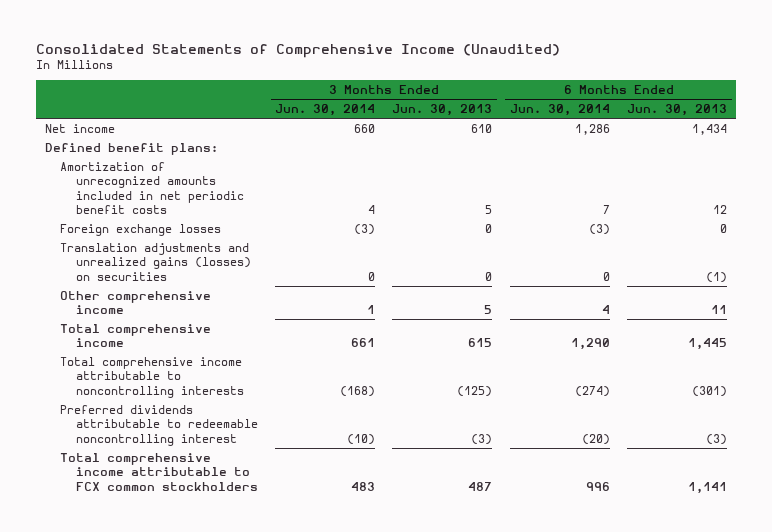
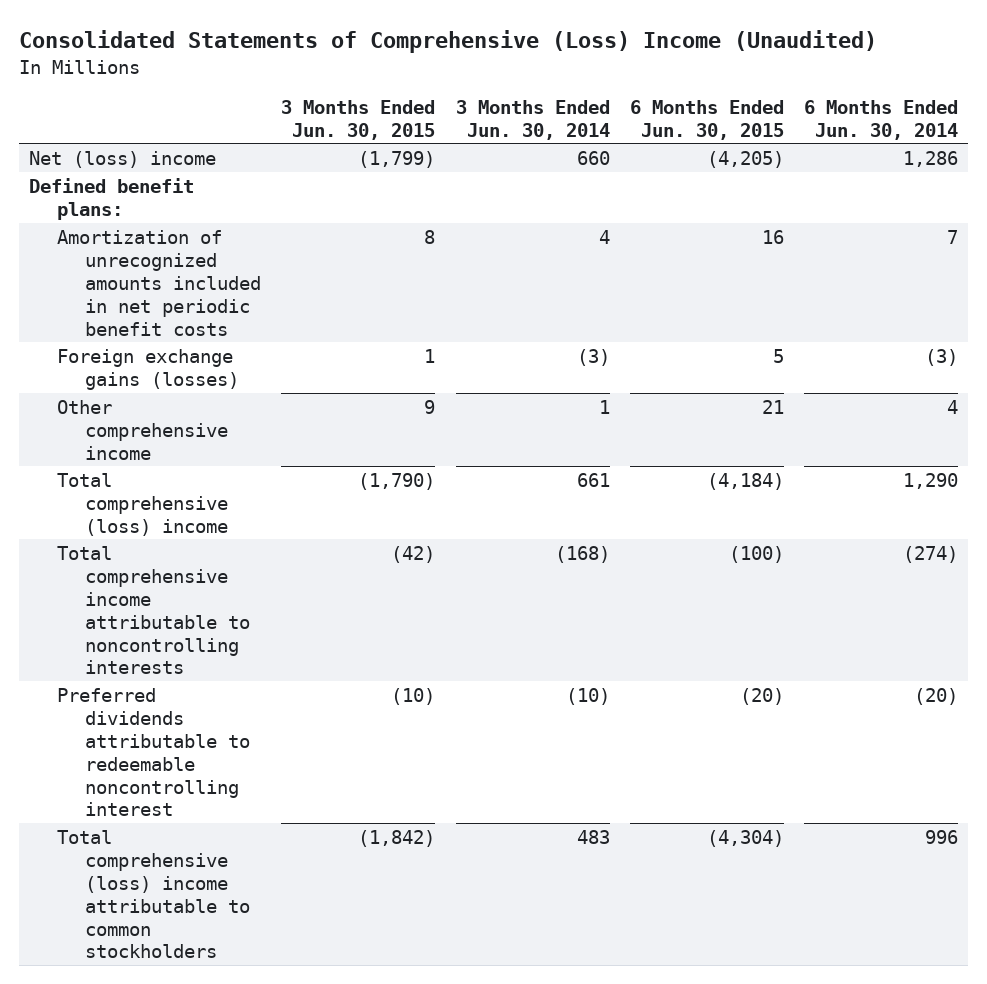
- Consolidated Statements of Comprehensive Income (Unaudited)
+ Consolidated Statements of Comprehensive (Loss) Income (Unaudited)
- | 3 Months Ended Jun. 30, 2014 | 3 Months Ended Jun. 30, 2013 | 6 Months Ended Jun. 30, 2014 | 6 Months Ended Jun. 30, 2013
+ | 3 Months Ended Jun. 30, 2015 | 3 Months Ended Jun. 30, 2014 | 6 Months Ended Jun. 30, 2015 | 6 Months Ended Jun. 30, 2014
- Net income | 660 | 610 | 1,286 | 1,434
+ Net (loss) income | (1,799) | 660 | (4,205) | 1,286
- Foreign exchange losses | (3) | 0 | (3) | 0
- Translation adjustments and unrealized gains (losses) on securities | 0 | 0 | 0 | (1)
+ Foreign exchange gains (losses) | 1 | (3) | 5 | (3)
- Total comprehensive income | 661 | 615 | 1,290 | 1,445
+ Total comprehensive (loss) income | (1,790) | 661 | (4,184) | 1,290
- Total comprehensive income attributable to FCX common stockholders | 483 | 487 | 996 | 1,141
+ Total comprehensive (loss) income attributable to common stockholders | (1,842) | 483 | (4,304) | 996

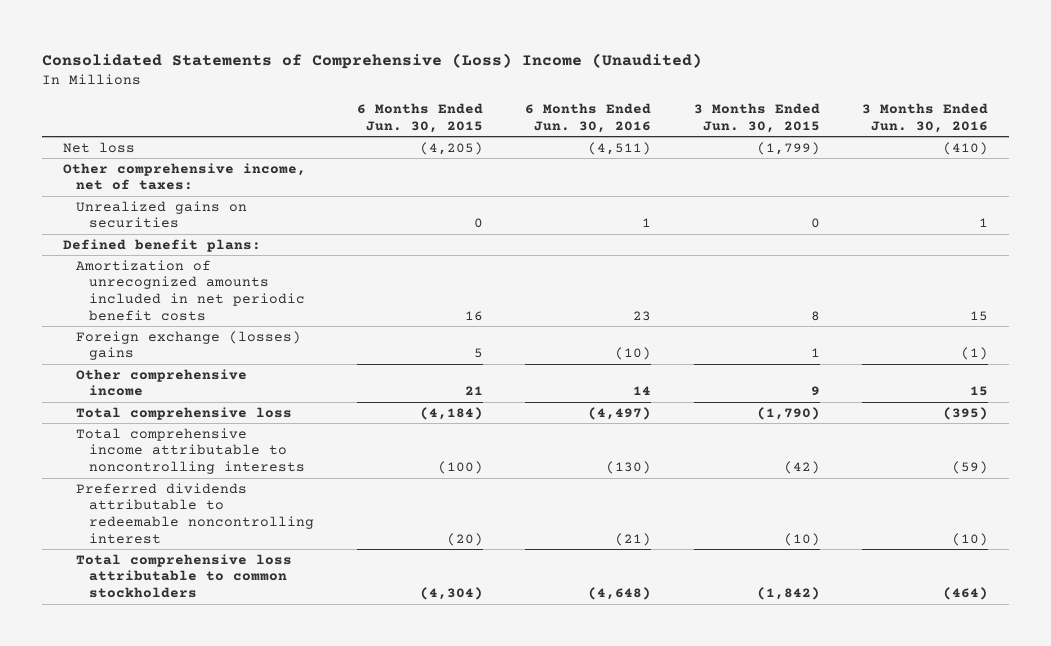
- | 3 Months Ended Jun. 30, 2015 | 3 Months Ended Jun. 30, 2014 | 6 Months Ended Jun. 30, 2015 | 6 Months Ended Jun. 30, 2014
+ | 6 Months Ended Jun. 30, 2015 | 6 Months Ended Jun. 30, 2016 | 3 Months Ended Jun. 30, 2015 | 3 Months Ended Jun. 30, 2016
- Net (loss) income | (1,799) | 660 | (4,205) | 1,286
+ Net loss | (4,205) | (4,511) | (1,799) | (410)
+ Other comprehensive income, net of taxes:
+ Unrealized gains on securities | 0 | 1 | 0 | 1
- Foreign exchange gains (losses) | 1 | (3) | 5 | (3)
+ Foreign exchange (losses) gains | 5 | (10) | 1 | (1)
- Total comprehensive (loss) income | (1,790) | 661 | (4,184) | 1,290
+ Total comprehensive loss | (4,184) | (4,497) | (1,790) | (395)
- Total comprehensive (loss) income attributable to common stockholders | (1,842) | 483 | (4,304) | 996
+ Total comprehensive loss attributable to common stockholders | (4,304) | (4,648) | (1,842) | (464)

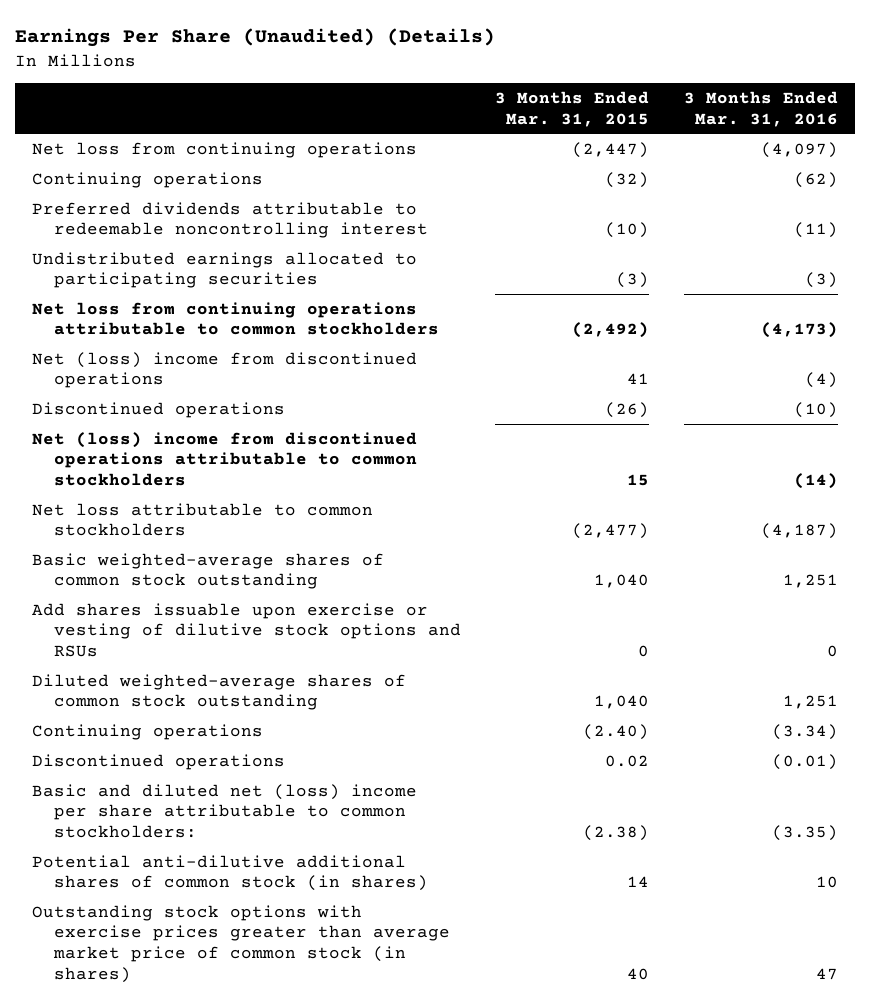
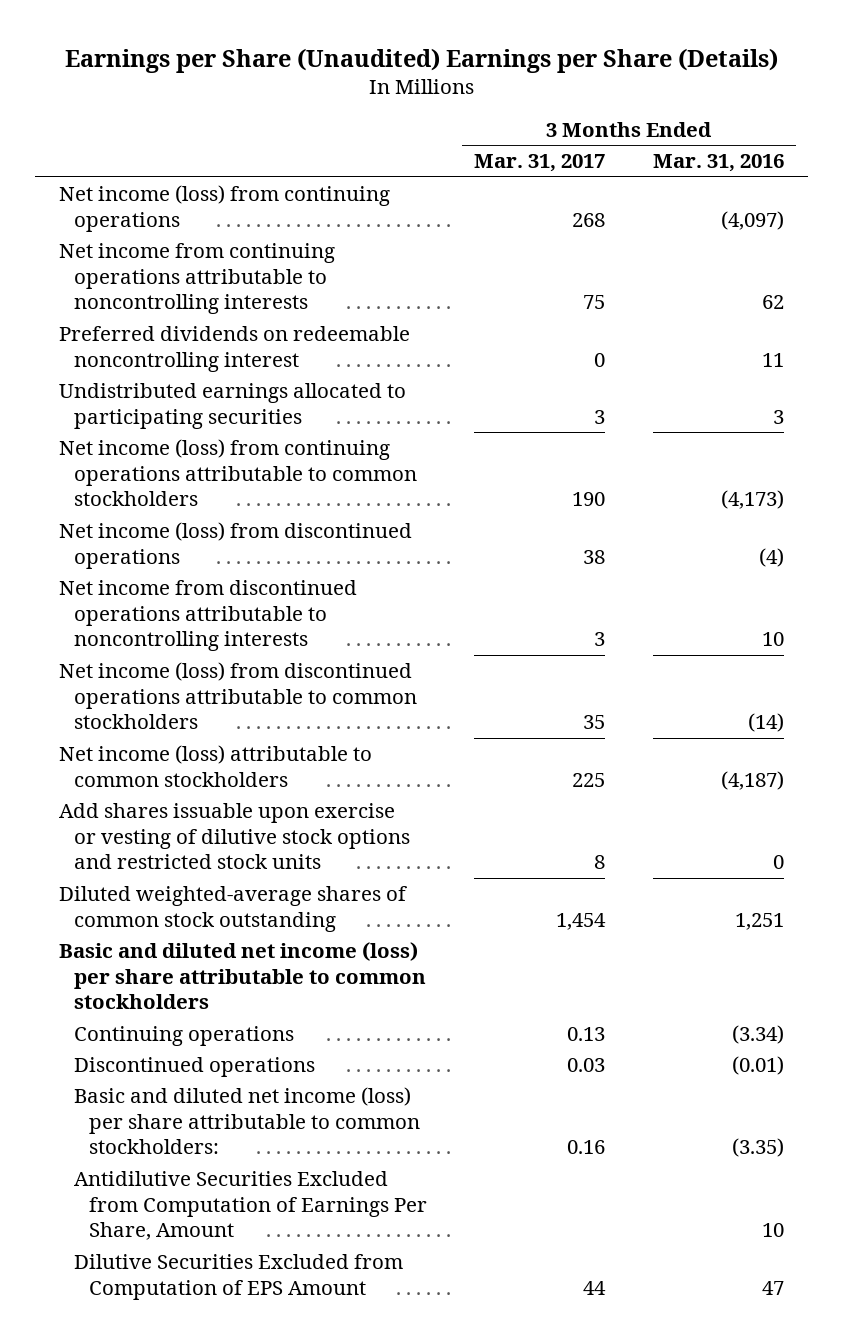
- Earnings Per Share (Unaudited) (Details)
+ Earnings per Share (Unaudited) Earnings per Share (Details)
- | 3 Months Ended Mar. 31, 2015 | 3 Months Ended Mar. 31, 2016
+ | 3 Months Ended Mar. 31, 2017 | 3 Months Ended Mar. 31, 2016
- Net loss from continuing operations | (2,447) | (4,097)
- Continuing operations | (32) | (62)
- Preferred dividends attributable to redeemable noncontrolling interest | (10) | (11)
- Undistributed earnings allocated to participating securities | (3) | (3)
- Net loss from continuing operations attributable to common stockholders | (2,492) | (4,173)
- Net (loss) income from discontinued operations | 41 | (4)
- Discontinued operations | (26) | (10)
- Net (loss) income from discontinued operations attributable to common stockholders | 15 | (14)
- Net loss attributable to common stockholders | (2,477) | (4,187)
- Basic weighted-average shares of common stock outstanding | 1,040 | 1,251
- Add shares issuable upon exercise or vesting of dilutive stock options and RSUs | 0 | 0
+ Net income (loss) from continuing operations | 268 | (4,097)
+ Net income from continuing operations attributable to noncontrolling interests | 75 | 62
+ Preferred dividends on redeemable noncontrolling interest | 0 | 11
+ Undistributed earnings allocated to participating securities | 3 | 3
+ Net income (loss) from continuing operations attributable to common stockholders | 190 | (4,173)
+ Net income (loss) from discontinued operations | 38 | (4)
+ Net income from discontinued operations attributable to noncontrolling interests | 3 | 10
+ Net income (loss) from discontinued operations attributable to common stockholders | 35 | (14)
+ Net income (loss) attributable to common stockholders | 225 | (4,187)
+ Add shares issuable upon exercise or vesting of dilutive stock options and restricted stock units | 8 | 0
+ Basic and diluted net income (loss) per share attributable to common stockholders
- Basic and diluted net (loss) income per share attributable to common stockholders: | (2.38) | (3.35)
- Potential anti-dilutive additional shares of common stock (in shares) | 14 | 10
- Outstanding stock options with exercise prices greater than average market price of common stock (in shares) | 40 | 47
+ Basic and diluted net income (loss) per share attributable to common stockholders: | 0.16 | (3.35)
+ Antidilutive Securities Excluded from Computation of Earnings Per Share, Amount | | 10
+ Dilutive Securities Excluded from Computation of EPS Amount | 44 | 47

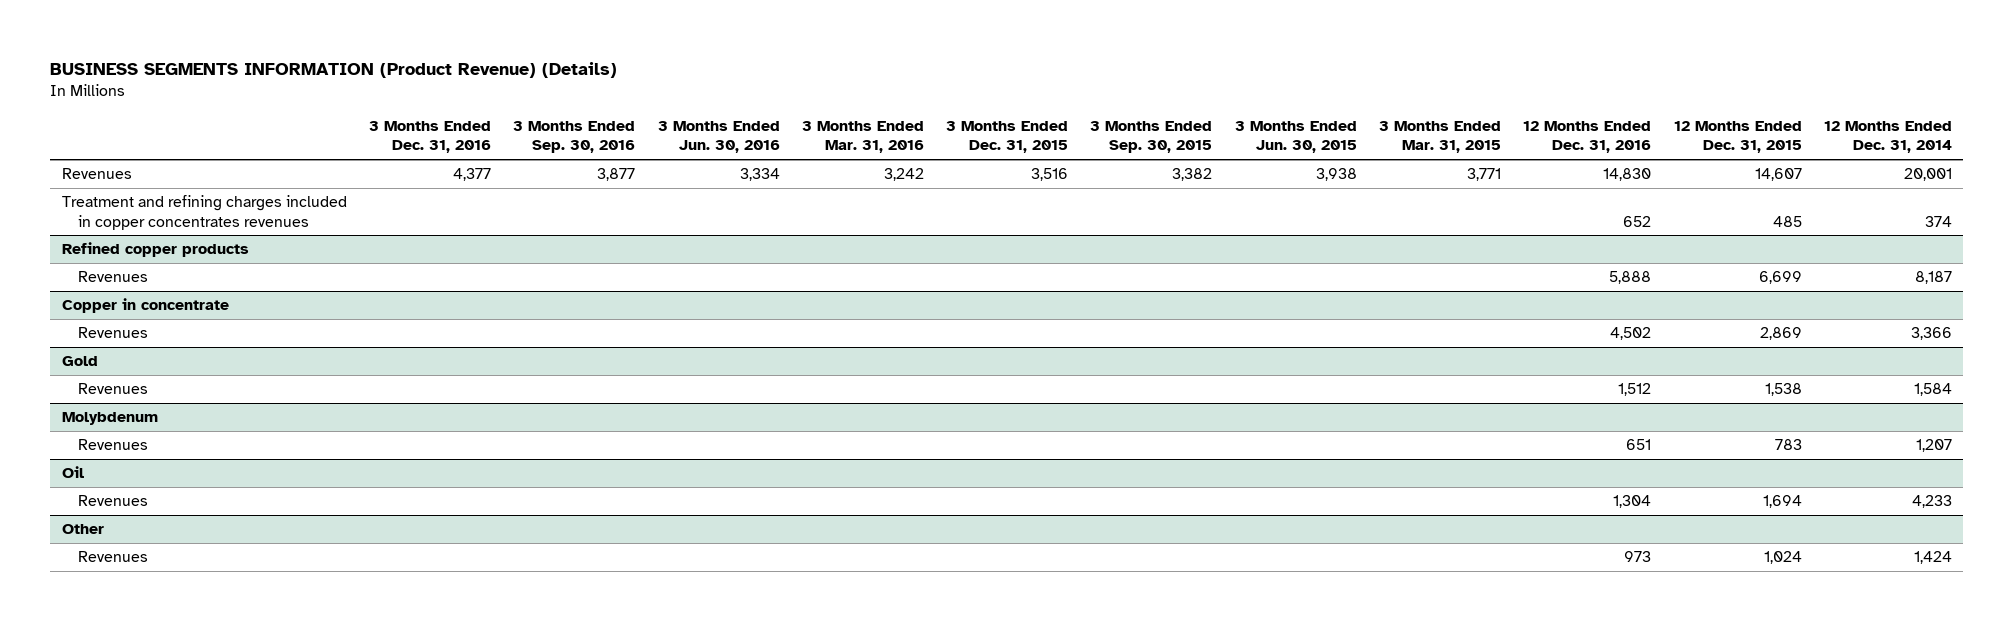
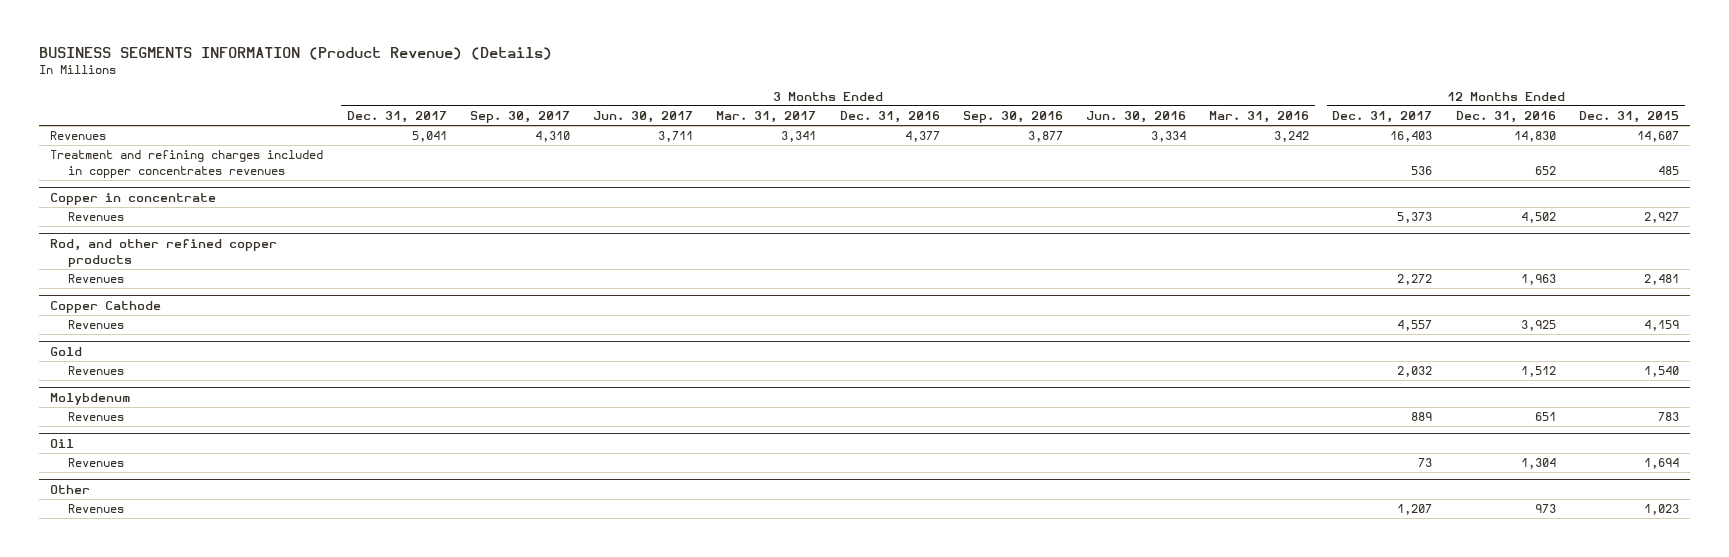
- | 3 Months Ended Dec. 31, 2016 | 3 Months Ended Sep. 30, 2016 | 3 Months Ended Jun. 30, 2016 | 3 Months Ended Mar. 31, 2016 | 3 Months Ended Dec. 31, 2015 | 3 Months Ended Sep. 30, 2015 | 3 Months Ended Jun. 30, 2015 | 3 Months Ended Mar. 31, 2015 | 12 Months Ended Dec. 31, 2016 | 12 Months Ended Dec. 31, 2015 | 12 Months Ended Dec. 31, 2014
+ | 3 Months Ended Dec. 31, 2017 | 3 Months Ended Sep. 30, 2017 | 3 Months Ended Jun. 30, 2017 | 3 Months Ended Mar. 31, 2017 | 3 Months Ended Dec. 31, 2016 | 3 Months Ended Sep. 30, 2016 | 3 Months Ended Jun. 30, 2016 | 3 Months Ended Mar. 31, 2016 | 12 Months Ended Dec. 31, 2017 | 12 Months Ended Dec. 31, 2016 | 12 Months Ended Dec. 31, 2015
- Refined copper products
- Revenues | | | | | | | | | 5,888 | 6,699 | 8,187
@ Copper in concentrate
- Revenues | | | | | | | | | 4,502 | 2,869 | 3,366
+ Revenues | | | | | | | | | 5,373 | 4,502 | 2,927
+ Rod, and other refined copper products
+ Revenues | | | | | | | | | 2,272 | 1,963 | 2,481
+ Copper Cathode
+ Revenues | | | | | | | | | 4,557 | 3,925 | 4,159
@ Gold
- Revenues | | | | | | | | | 1,512 | 1,538 | 1,584
+ Revenues | | | | | | | | | 2,032 | 1,512 | 1,540
@ Other
- Revenues | | | | | | | | | 973 | 1,024 | 1,424
+ Revenues | | | | | | | | | 1,207 | 973 | 1,023

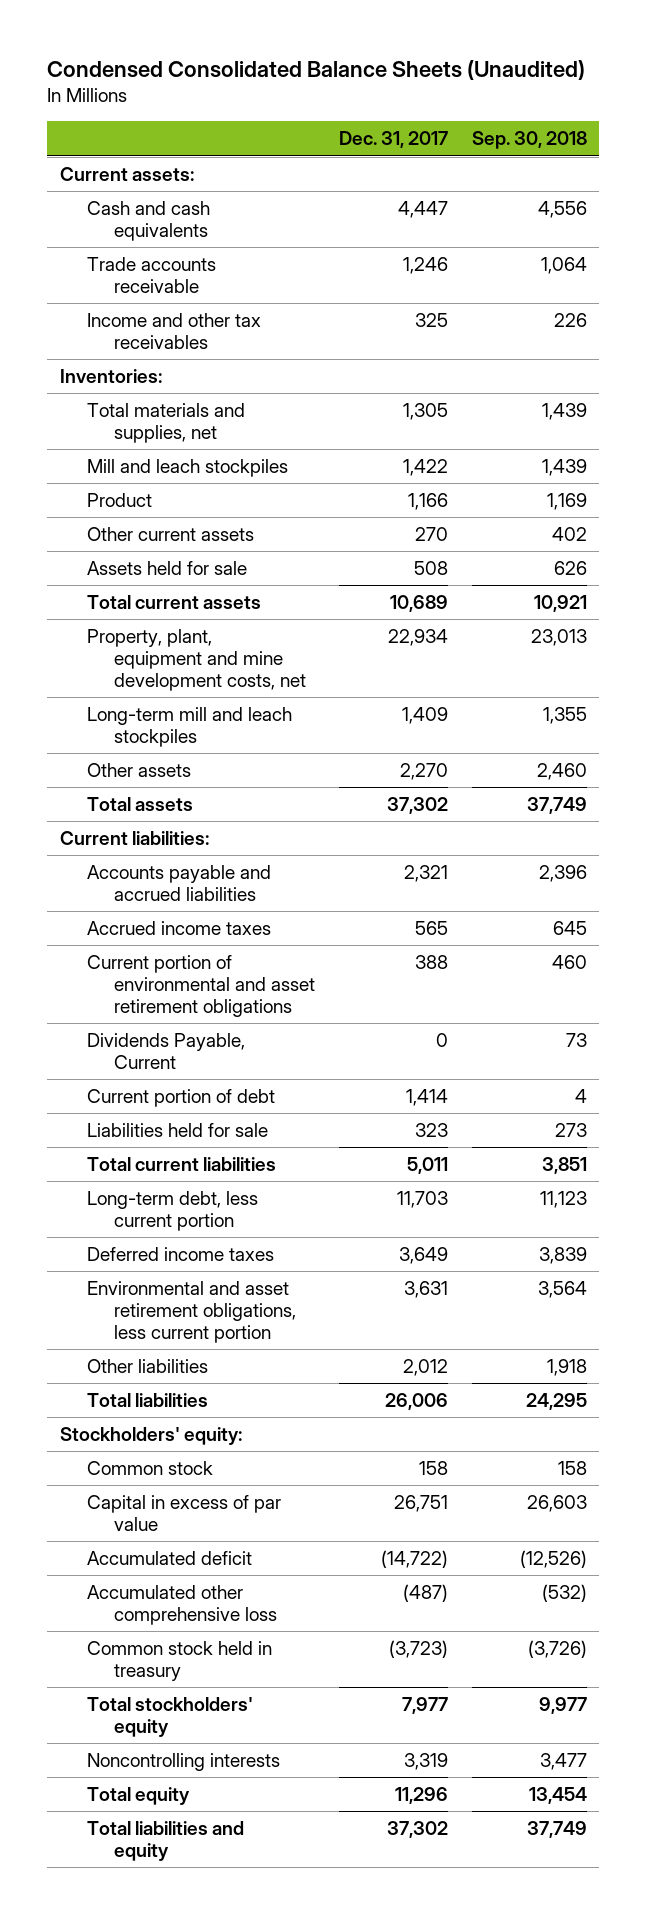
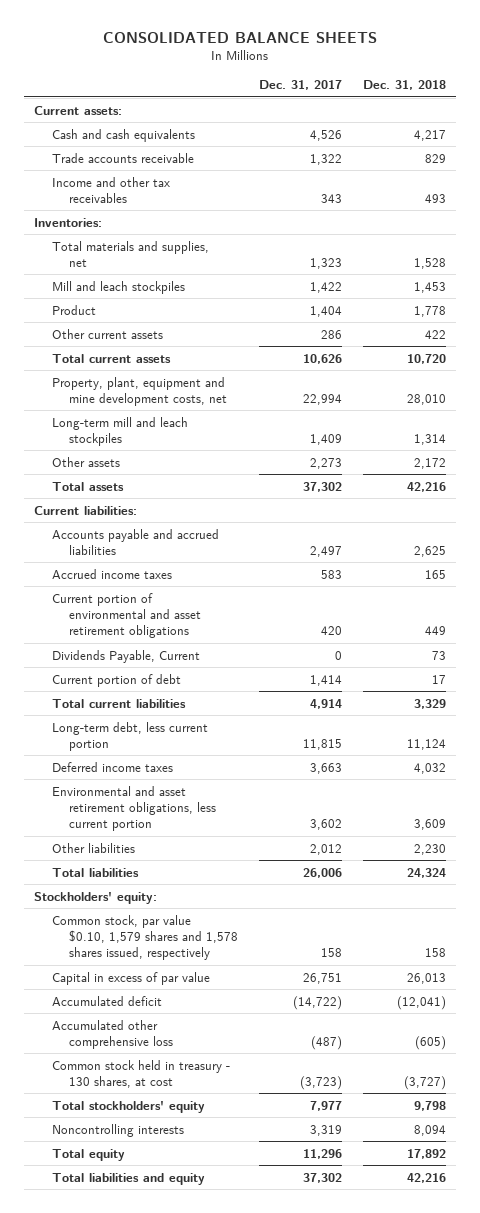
- Condensed Consolidated Balance Sheets (Unaudited)
+ CONSOLIDATED BALANCE SHEETS
- | Dec. 31, 2017 | Sep. 30, 2018
+ | Dec. 31, 2017 | Dec. 31, 2018
- Cash and cash equivalents | 4,447 | 4,556
- Trade accounts receivable | 1,246 | 1,064
- Income and other tax receivables | 325 | 226
+ Cash and cash equivalents | 4,526 | 4,217
+ Trade accounts receivable | 1,322 | 829
+ Income and other tax receivables | 343 | 493
- Total materials and supplies, net | 1,305 | 1,439
+ Total materials and supplies, net | 1,323 | 1,528
- Product | 1,166 | 1,169
- Other current assets | 270 | 402
- Assets held for sale | 508 | 626
- Total current assets | 10,689 | 10,921
- Property, plant, equipment and mine development costs, net | 22,934 | 23,013
+ Product | 1,404 | 1,778
+ Other current assets | 286 | 422
+ Total current assets | 10,626 | 10,720
+ Property, plant, equipment and mine development costs, net | 22,994 | 28,010
- Other assets | 2,270 | 2,460
+ Other assets | 2,273 | 2,172
- Accounts payable and accrued liabilities | 2,321 | 2,396
- Accrued income taxes | 565 | 645
- Current portion of environmental and asset retirement obligations | 388 | 460
+ Accounts payable and accrued liabilities | 2,497 | 2,625
+ Accrued income taxes | 583 | 165
+ Current portion of environmental and asset retirement obligations | 420 | 449
- Liabilities held for sale | 323 | 273
- Total current liabilities | 5,011 | 3,851
- Long-term debt, less current portion | 11,703 | 11,123
- Deferred income taxes | 3,649 | 3,839
- Environmental and asset retirement obligations, less current portion | 3,631 | 3,564
+ Total current liabilities | 4,914 | 3,329
+ Long-term debt, less current portion | 11,815 | 11,124
+ Deferred income taxes | 3,663 | 4,032
+ Environmental and asset retirement obligations, less current portion | 3,602 | 3,609
- Common stock | 158 | 158
+ Common stock, par value $0.10, 1,579 shares and 1,578 shares issued, respectively | 158 | 158
- Common stock held in treasury | (3,723) | (3,726)
+ Common stock held in treasury - 130 shares, at cost | (3,723) | (3,727)

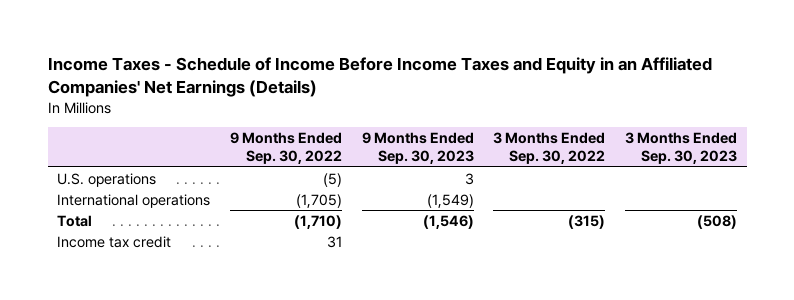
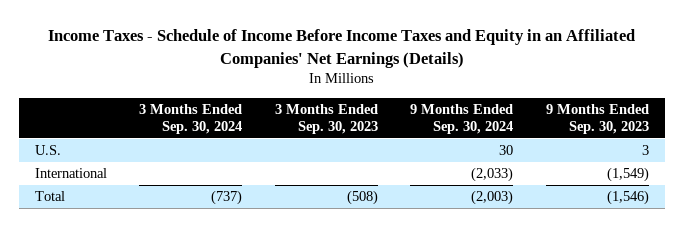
- | 9 Months Ended Sep. 30, 2022 | 9 Months Ended Sep. 30, 2023 | 3 Months Ended Sep. 30, 2022 | 3 Months Ended Sep. 30, 2023
+ | 3 Months Ended Sep. 30, 2024 | 3 Months Ended Sep. 30, 2023 | 9 Months Ended Sep. 30, 2024 | 9 Months Ended Sep. 30, 2023
- U.S. operations | (5) | 3 | |
- International operations | (1,705) | (1,549) | |
+ U.S. | | | 30 | 3
+ International | | | (2,033) | (1,549)
- Income tax credit | 31 | | |

